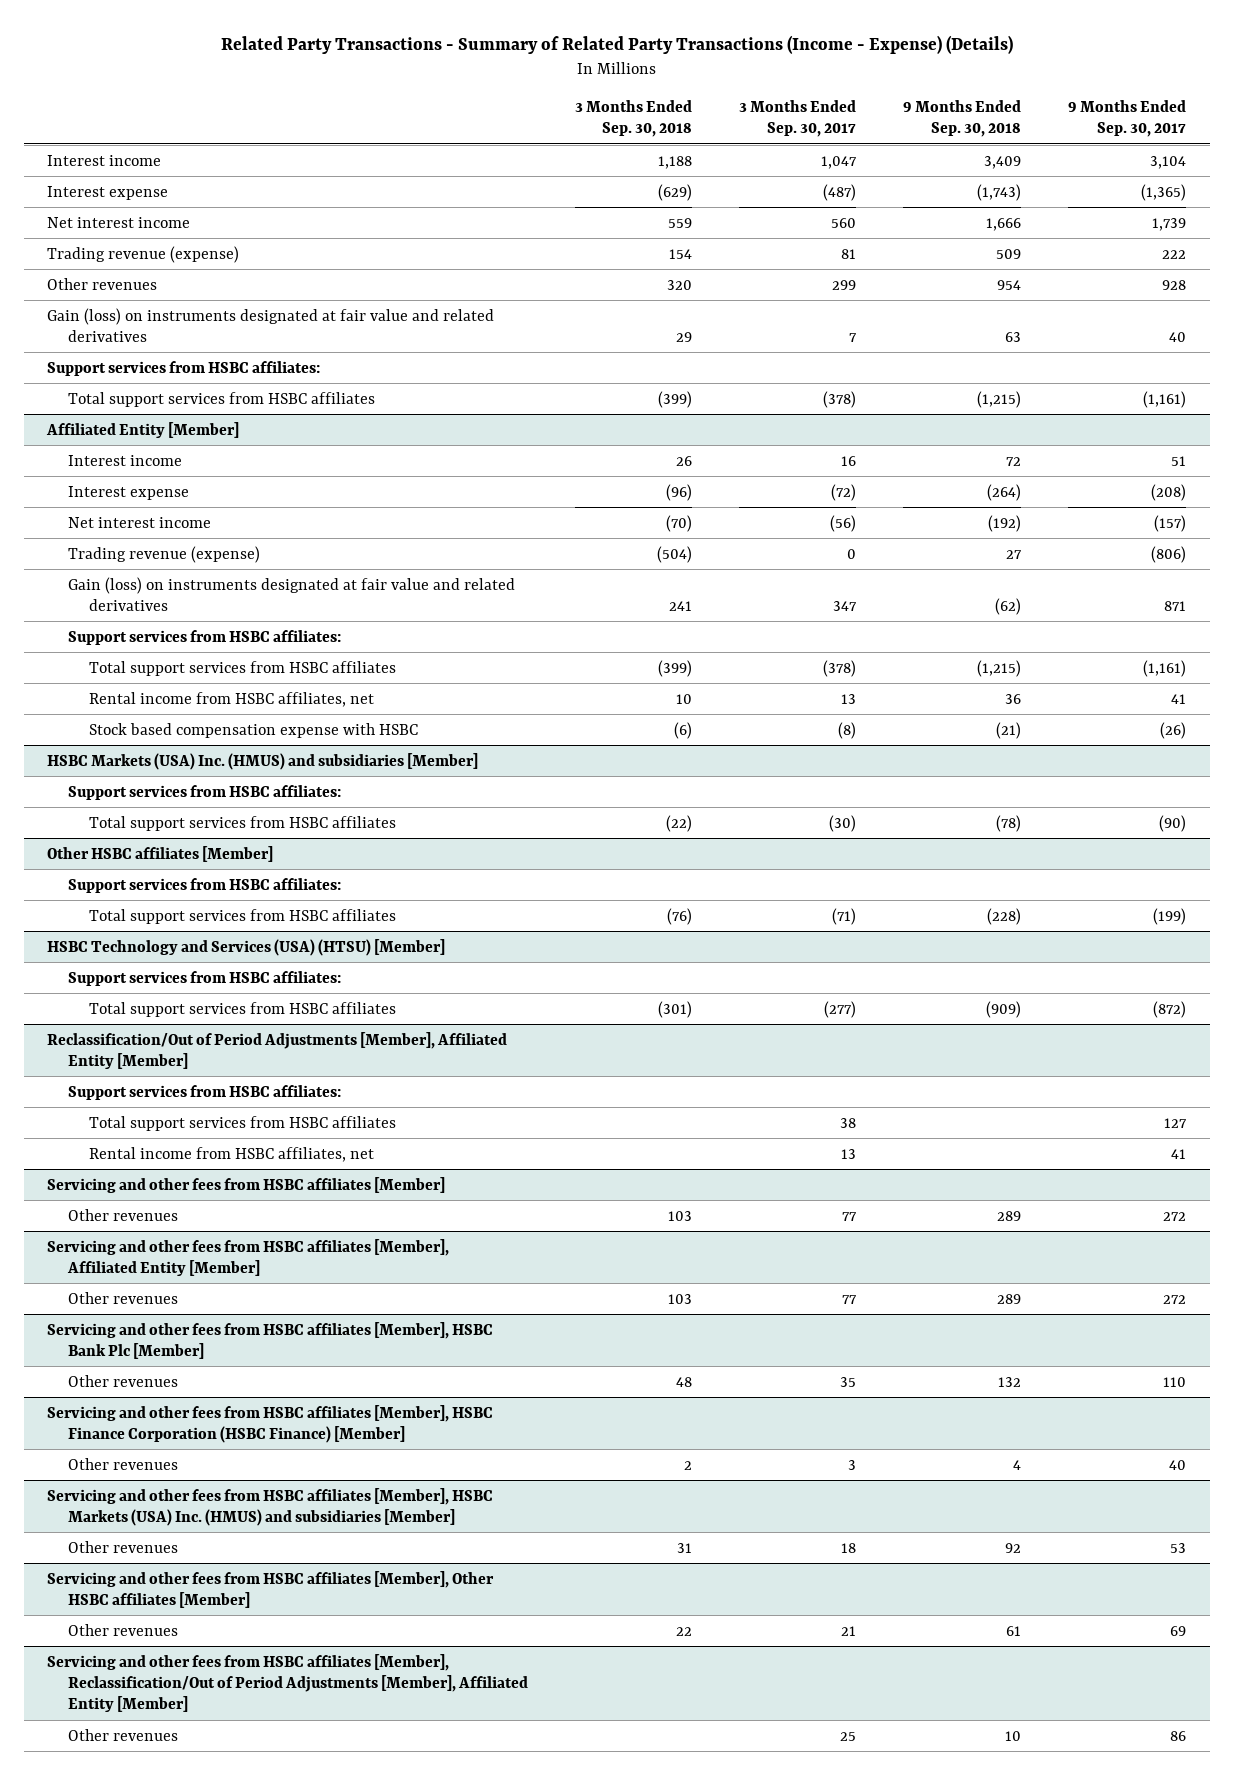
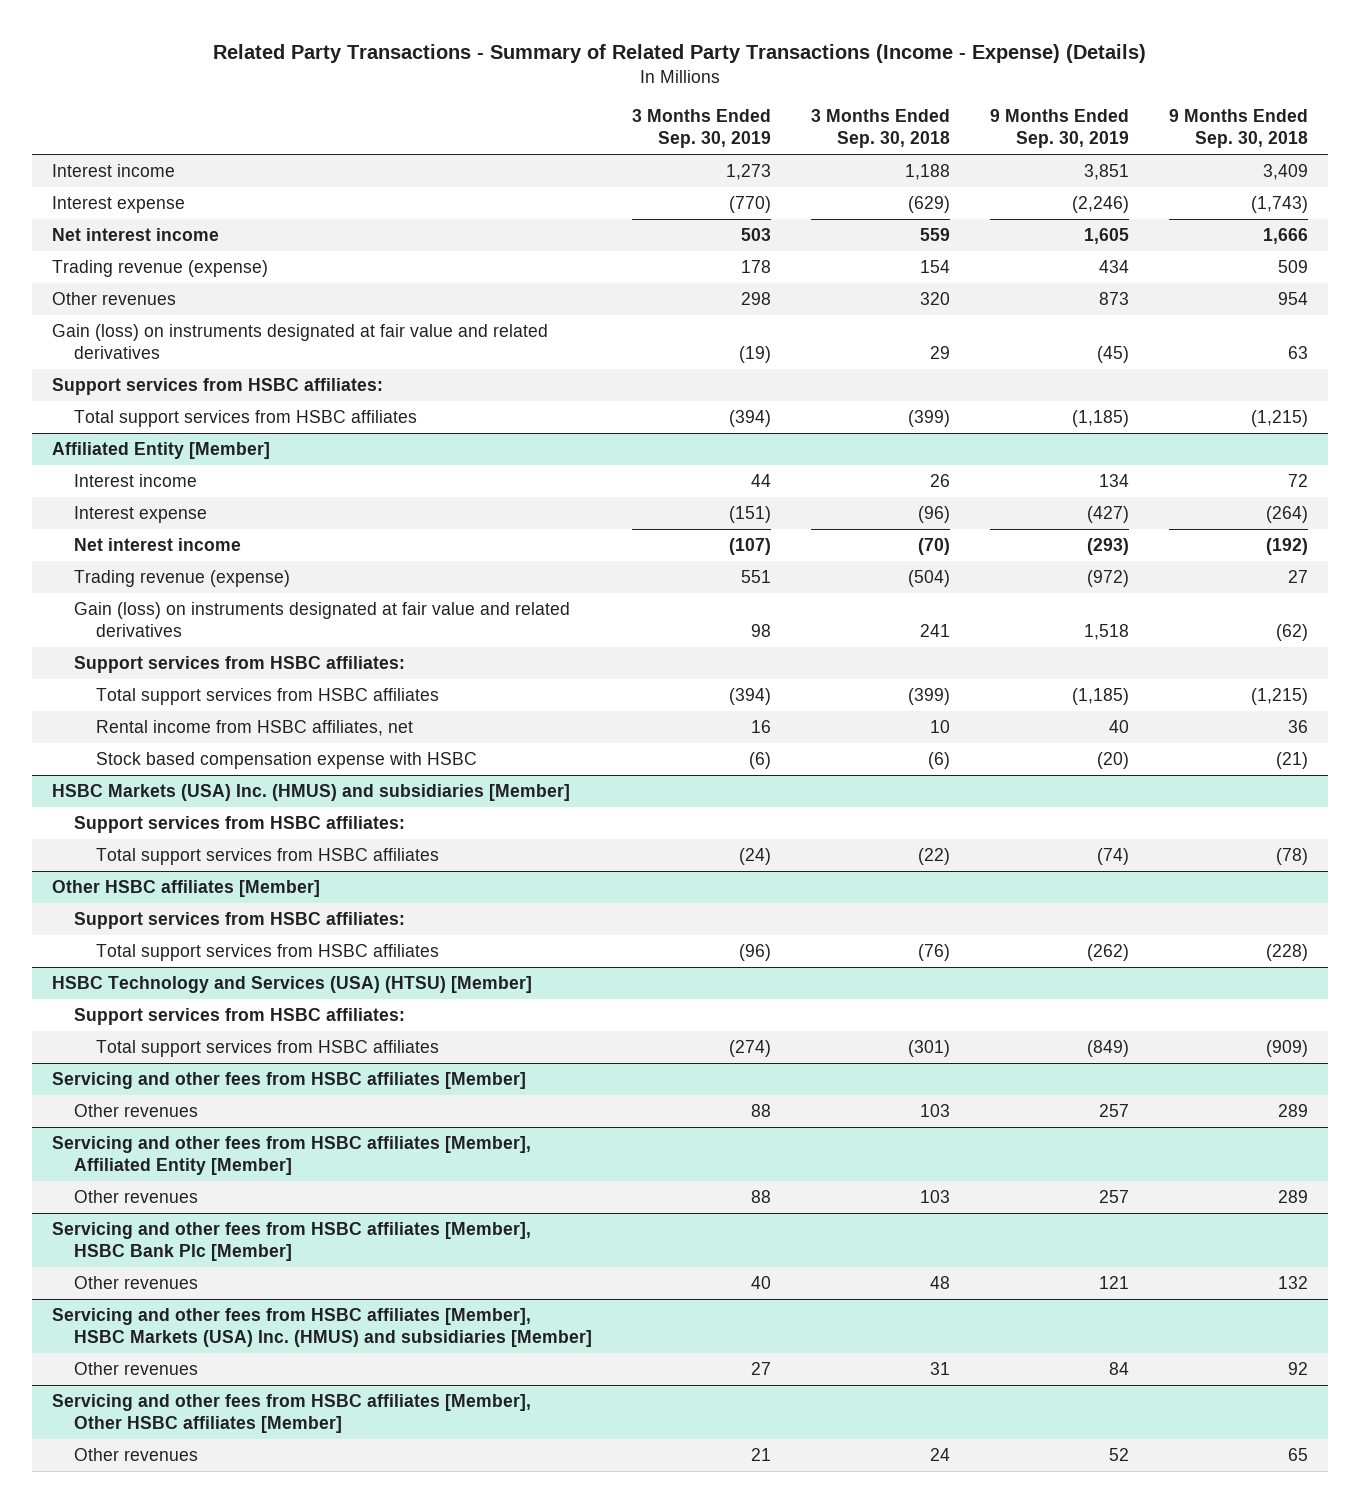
- | 3 Months Ended Sep. 30, 2018 | 3 Months Ended Sep. 30, 2017 | 9 Months Ended Sep. 30, 2018 | 9 Months Ended Sep. 30, 2017
+ | 3 Months Ended Sep. 30, 2019 | 3 Months Ended Sep. 30, 2018 | 9 Months Ended Sep. 30, 2019 | 9 Months Ended Sep. 30, 2018
- Reclassification/Out of Period Adjustments [Member], Affiliated Entity [Member]
- Support services from HSBC affiliates:
- Total support services from HSBC affiliates | | 38 | | 127
- Rental income from HSBC affiliates, net | | 13 | | 41
- Servicing and other fees from HSBC affiliates [Member], HSBC Finance Corporation (HSBC Finance) [Member]
- Other revenues | 2 | 3 | 4 | 40
@ Servicing and other fees from HSBC affiliates [Member], Other HSBC affiliates [Member]
- Other revenues | 22 | 21 | 61 | 69
- Servicing and other fees from HSBC affiliates [Member], Reclassification/Out of Period Adjustments [Member], Affiliated Entity [Member]
- Other revenues | | 25 | 10 | 86
@ Servicing and other fees from HSBC affiliates [Member], Other HSBC affiliates [Member]
+ Other revenues | 21 | 24 | 52 | 65

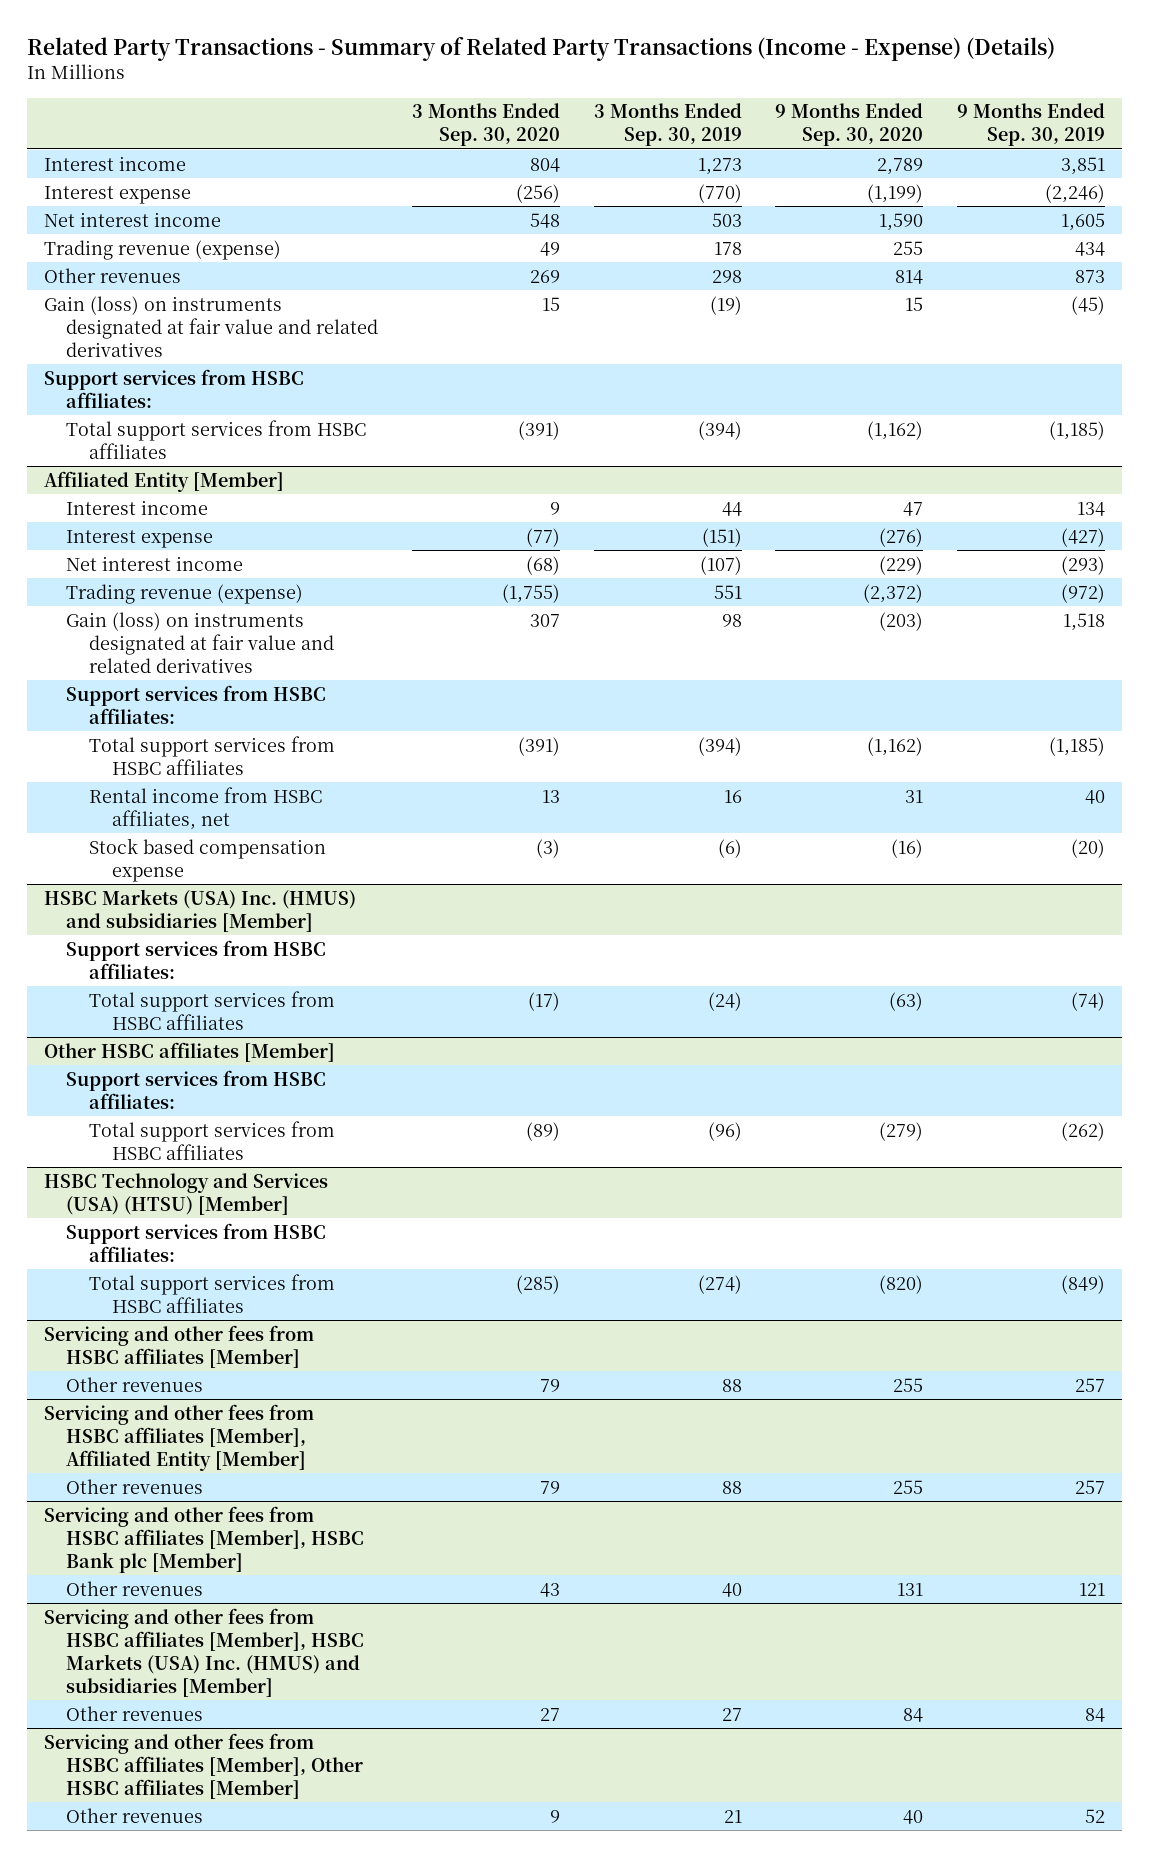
- | 3 Months Ended Sep. 30, 2019 | 3 Months Ended Sep. 30, 2018 | 9 Months Ended Sep. 30, 2019 | 9 Months Ended Sep. 30, 2018
+ | 3 Months Ended Sep. 30, 2020 | 3 Months Ended Sep. 30, 2019 | 9 Months Ended Sep. 30, 2020 | 9 Months Ended Sep. 30, 2019
@ Affiliated Entity [Member]
- Stock based compensation expense with HSBC | (6) | (6) | (20) | (21)
+ Stock based compensation expense | (3) | (6) | (16) | (20)
- Servicing and other fees from HSBC affiliates [Member], HSBC Bank Plc [Member]
+ Servicing and other fees from HSBC affiliates [Member], HSBC Bank plc [Member]

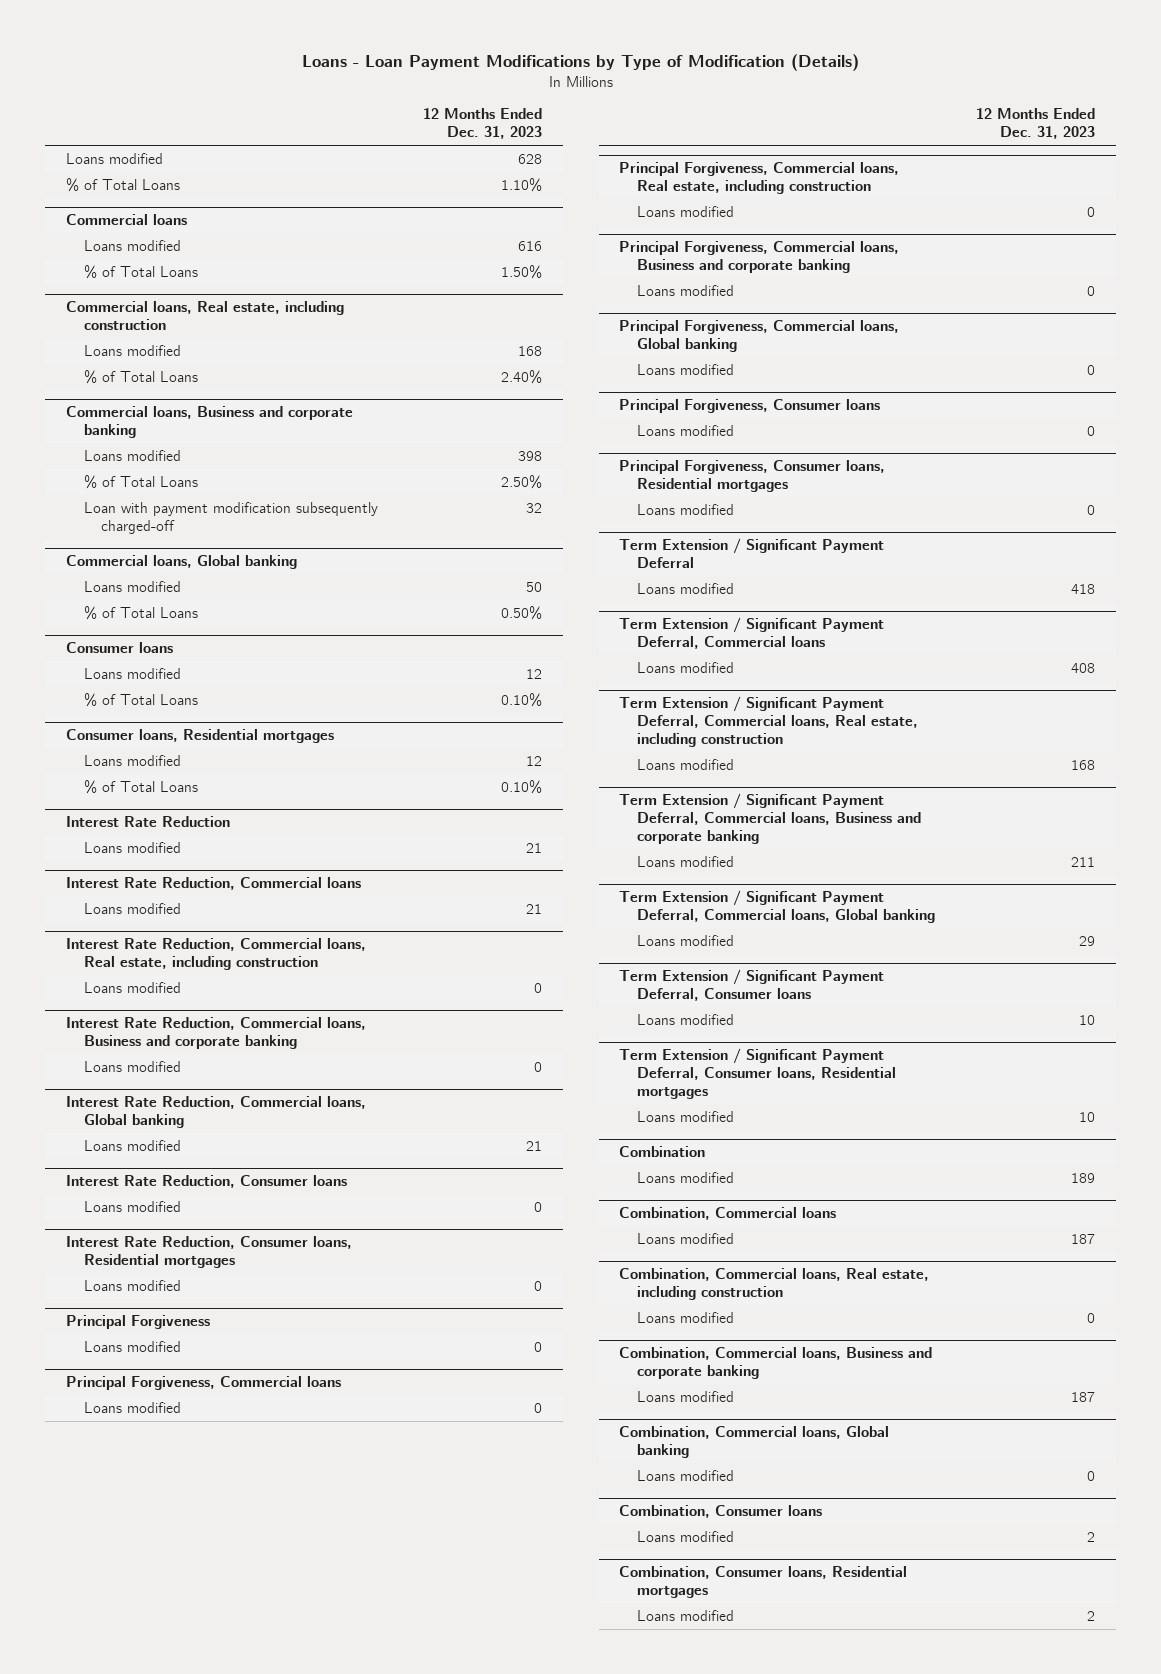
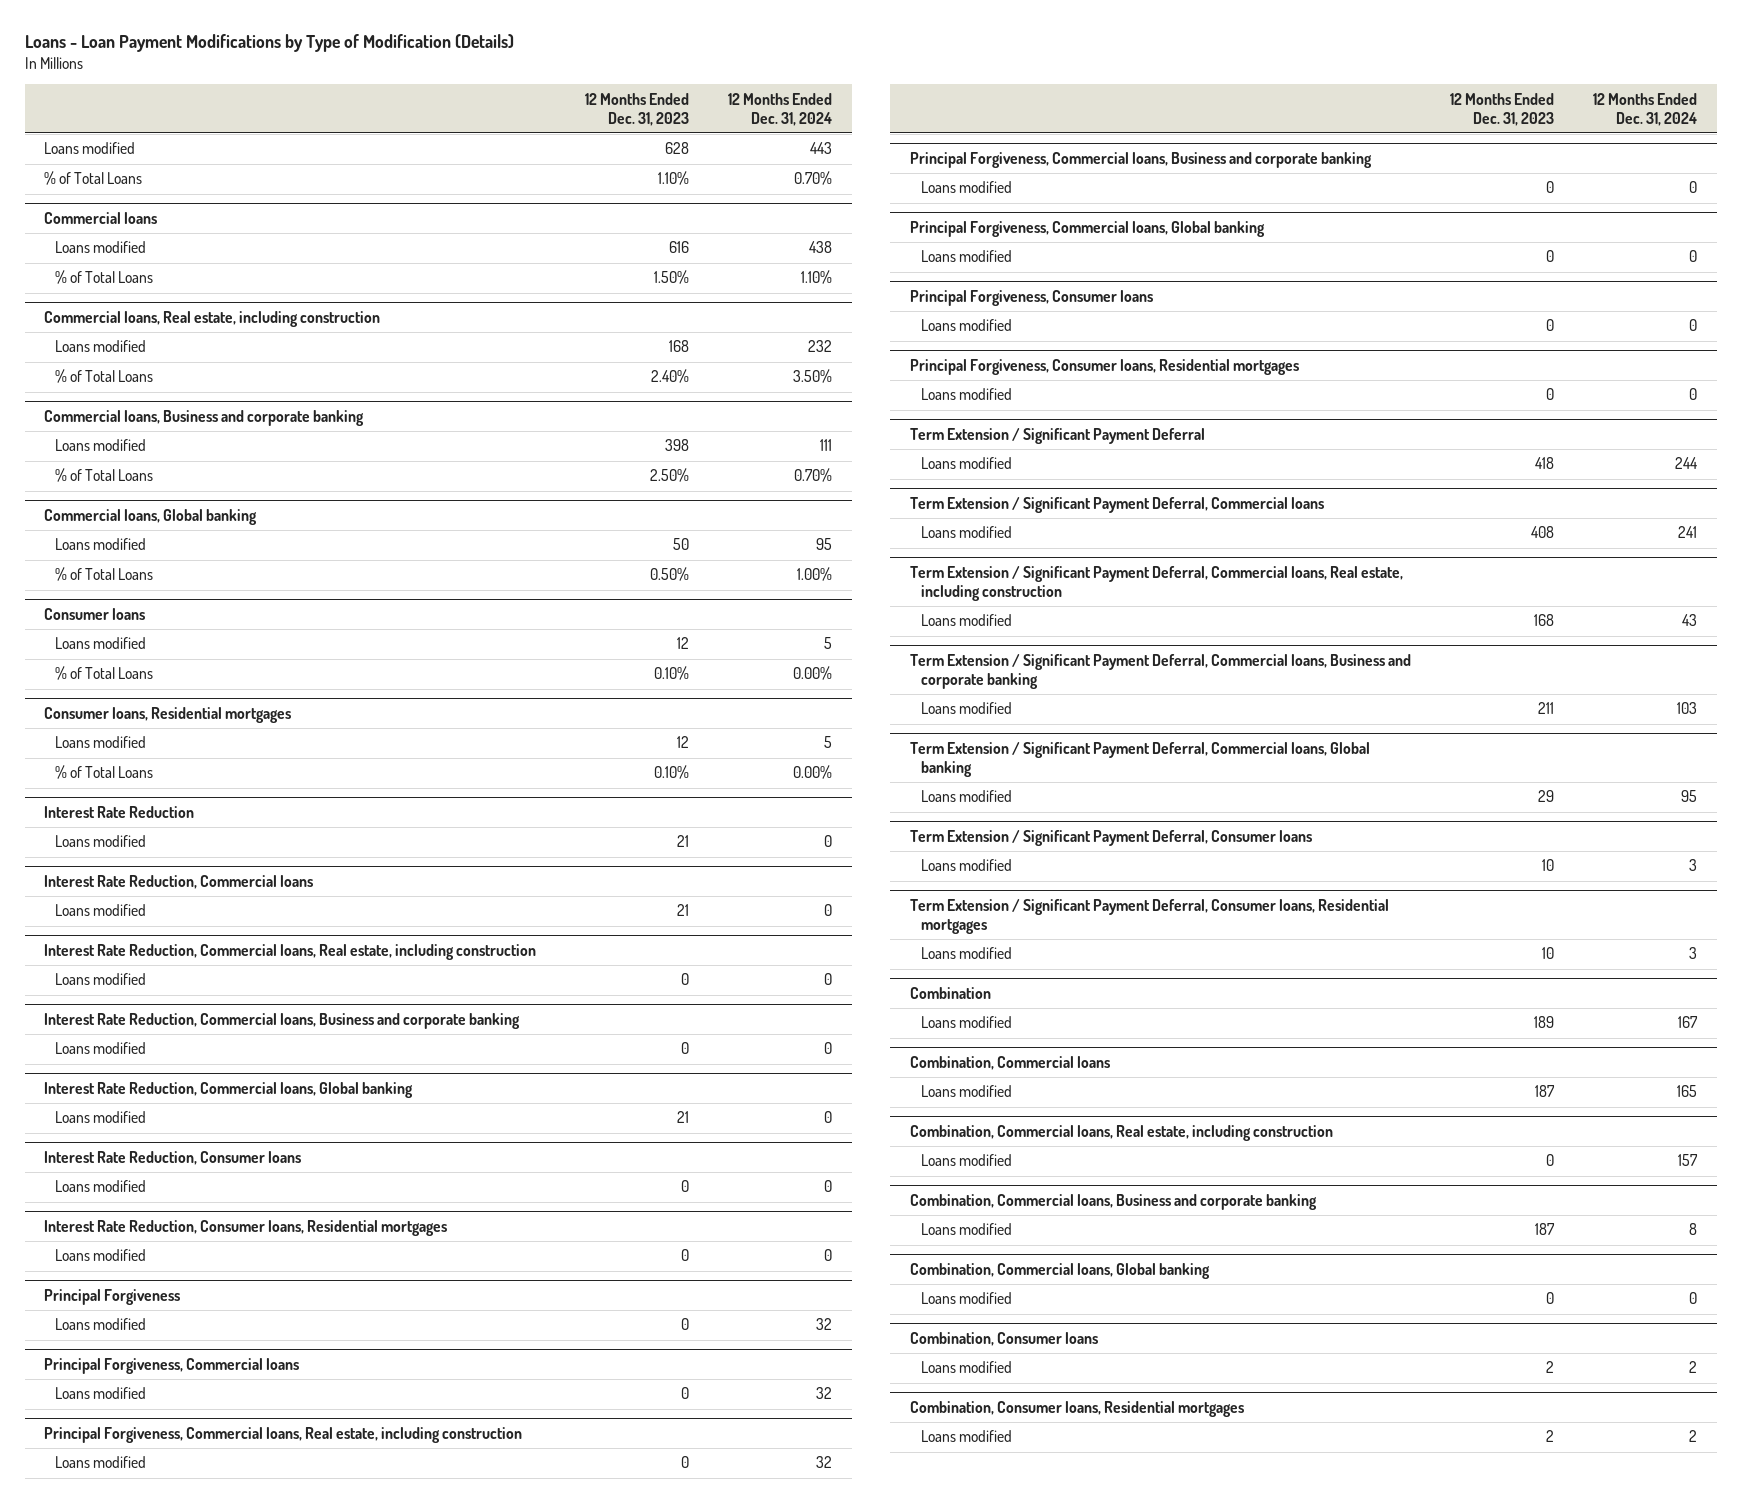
- | 12 Months Ended Dec. 31, 2023
+ | 12 Months Ended Dec. 31, 2023 | 12 Months Ended Dec. 31, 2024
@ Commercial loans, Business and corporate banking
- Loan with payment modification subsequently charged-off | 32

